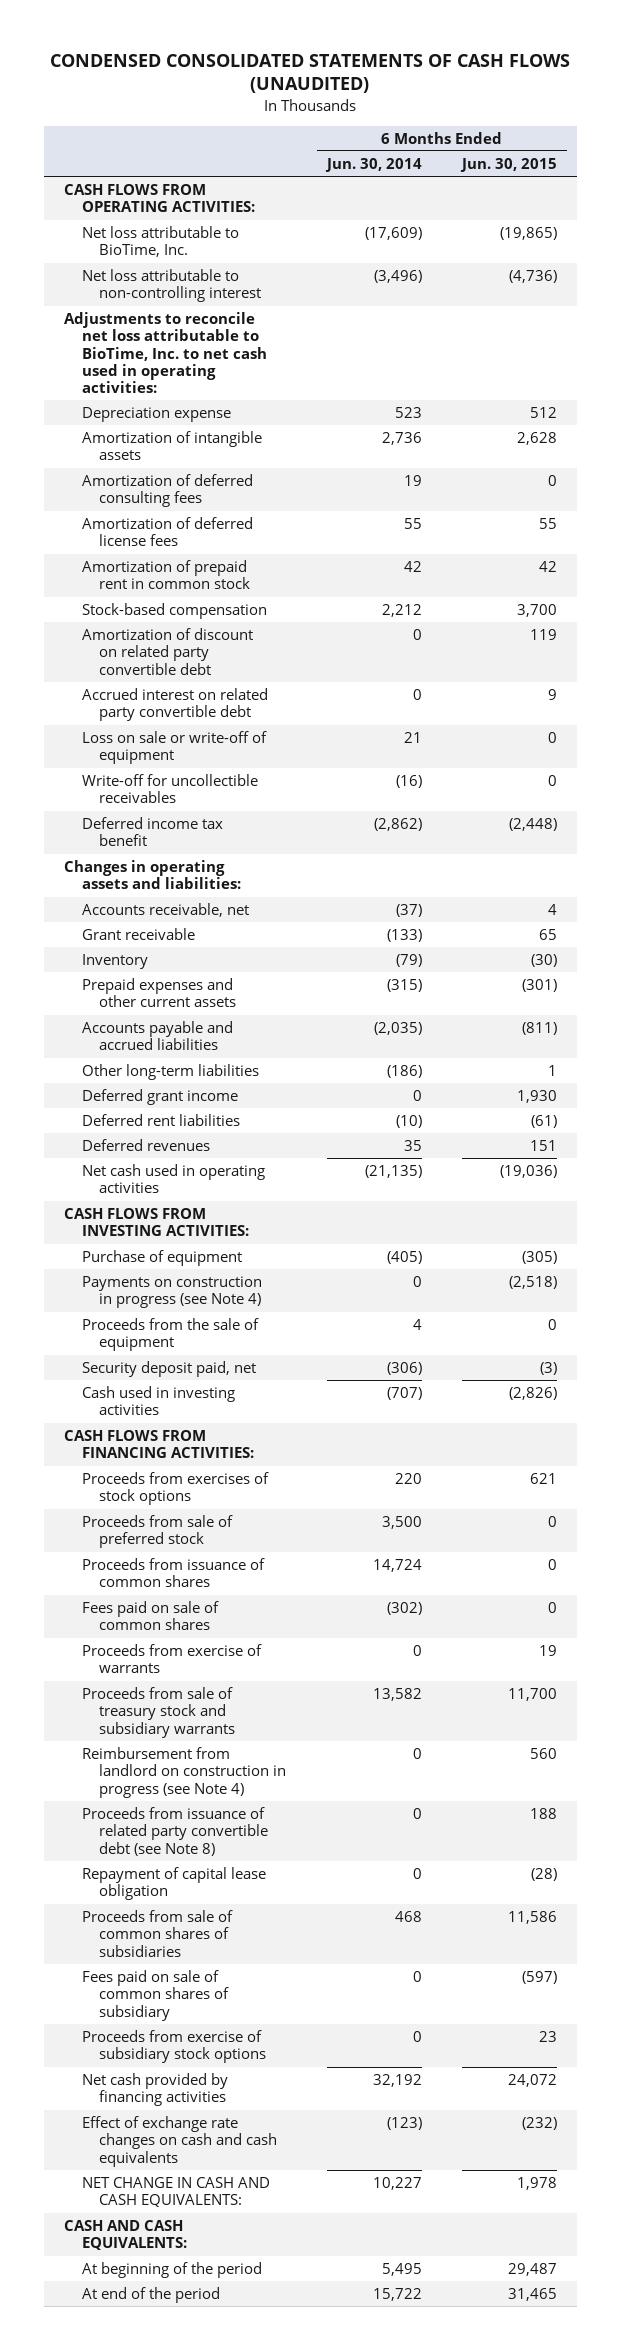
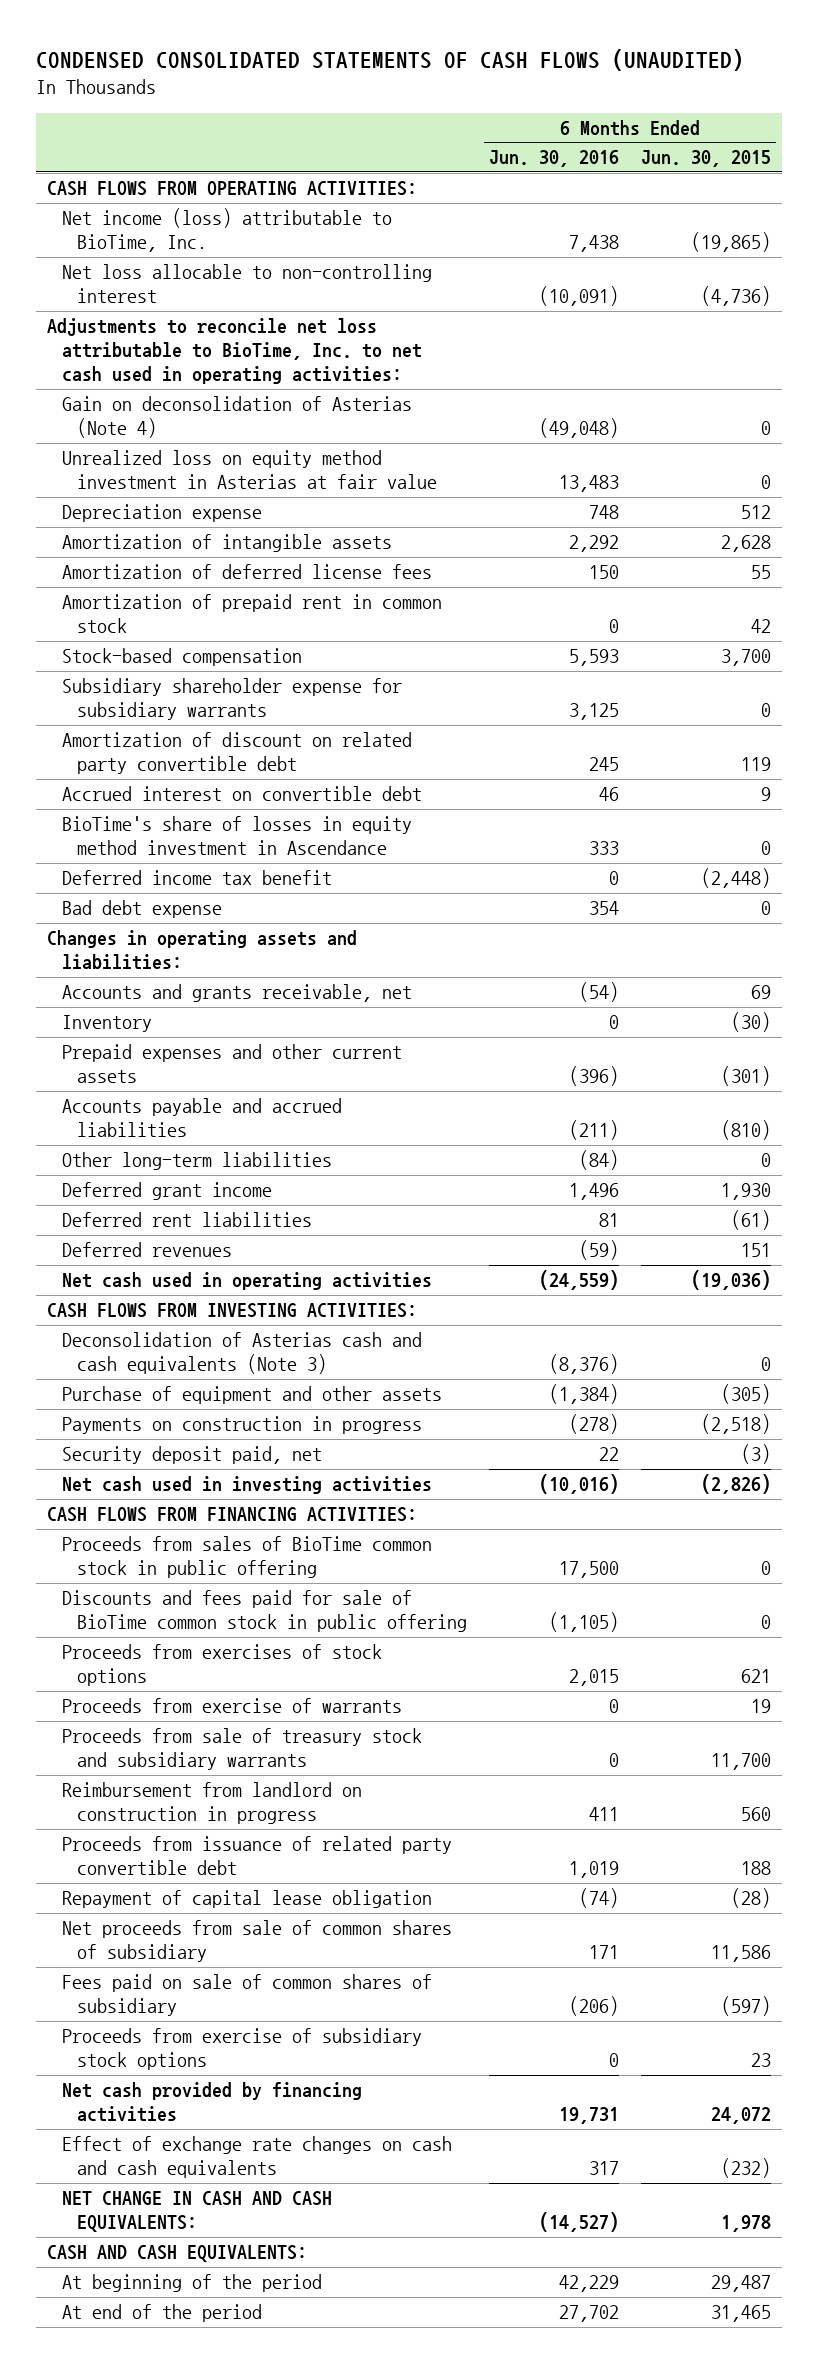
- | 6 Months Ended Jun. 30, 2014 | 6 Months Ended Jun. 30, 2015
+ | 6 Months Ended Jun. 30, 2016 | 6 Months Ended Jun. 30, 2015
- Net loss attributable to BioTime, Inc. | (17,609) | (19,865)
- Net loss attributable to non-controlling interest | (3,496) | (4,736)
+ Net income (loss) attributable to BioTime, Inc. | 7,438 | (19,865)
+ Net loss allocable to non-controlling interest | (10,091) | (4,736)
+ Gain on deconsolidation of Asterias (Note 4) | (49,048) | 0
+ Unrealized loss on equity method investment in Asterias at fair value | 13,483 | 0
- Amortization of deferred consulting fees | 19 | 0
+ Subsidiary shareholder expense for subsidiary warrants | 3,125 | 0
- Accrued interest on related party convertible debt | 0 | 9
- Loss on sale or write-off of equipment | 21 | 0
- Write-off for uncollectible receivables | (16) | 0
+ Accrued interest on convertible debt | 46 | 9
+ BioTime's share of losses in equity method investment in Ascendance | 333 | 0
+ Bad debt expense | 354 | 0
- Accounts receivable, net | (37) | 4
- Grant receivable | (133) | 65
+ Accounts and grants receivable, net | (54) | 69
- Accounts payable and accrued liabilities | (2,035) | (811)
- Other long-term liabilities | (186) | 1
+ Accounts payable and accrued liabilities | (211) | (810)
+ Other long-term liabilities | (84) | 0
- Purchase of equipment | (405) | (305)
- Payments on construction in progress (see Note 4) | 0 | (2,518)
- Proceeds from the sale of equipment | 4 | 0
+ Deconsolidation of Asterias cash and cash equivalents (Note 3) | (8,376) | 0
+ Purchase of equipment and other assets | (1,384) | (305)
+ Payments on construction in progress | (278) | (2,518)
- Cash used in investing activities | (707) | (2,826)
+ Net cash used in investing activities | (10,016) | (2,826)
+ Proceeds from sales of BioTime common stock in public offering | 17,500 | 0
+ Discounts and fees paid for sale of BioTime common stock in public offering | (1,105) | 0
- Proceeds from sale of preferred stock | 3,500 | 0
- Proceeds from issuance of common shares | 14,724 | 0
- Fees paid on sale of common shares | (302) | 0
- Reimbursement from landlord on construction in progress (see Note 4) | 0 | 560
- Proceeds from issuance of related party convertible debt (see Note 8) | 0 | 188
+ Reimbursement from landlord on construction in progress | 411 | 560
+ Proceeds from issuance of related party convertible debt | 1,019 | 188
- Proceeds from sale of common shares of subsidiaries | 468 | 11,586
+ Net proceeds from sale of common shares of subsidiary | 171 | 11,586

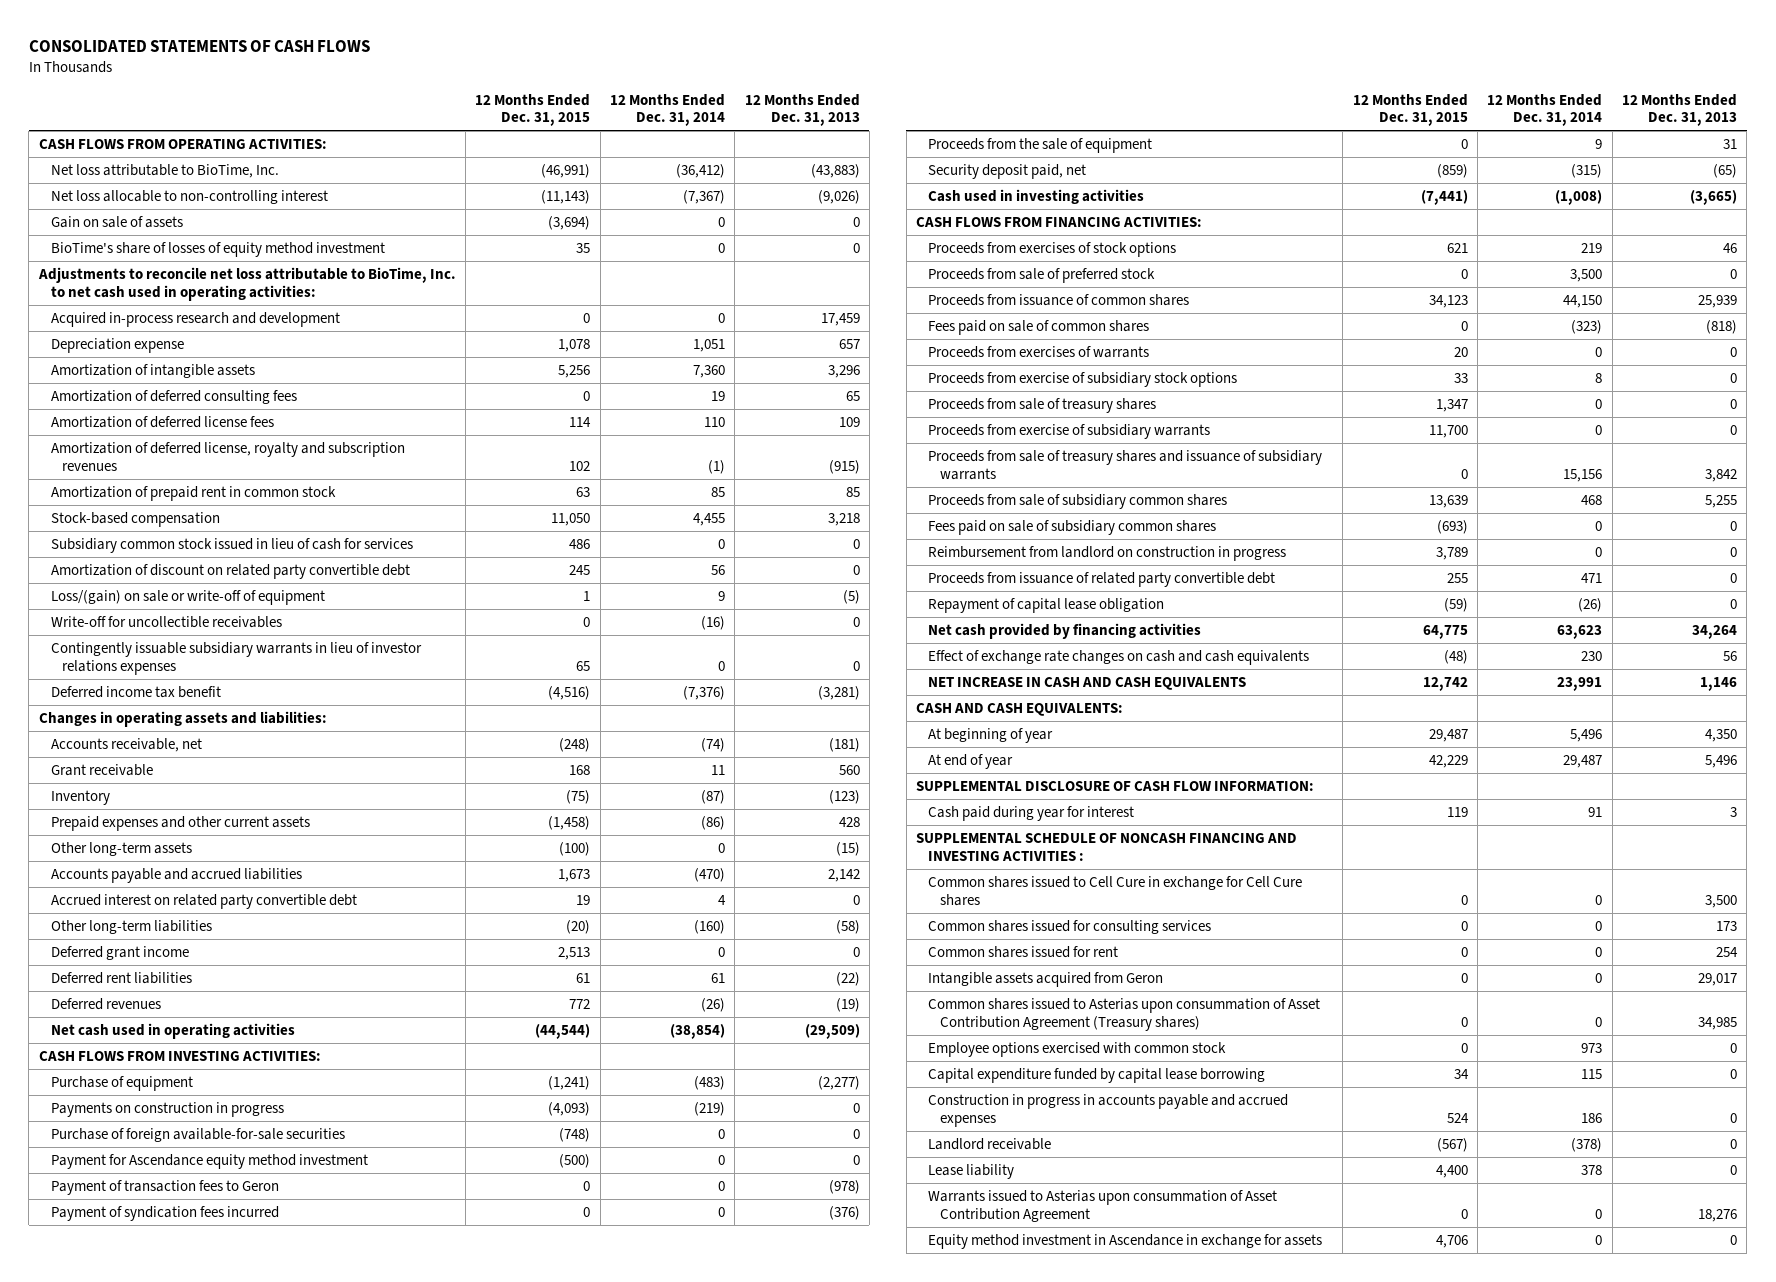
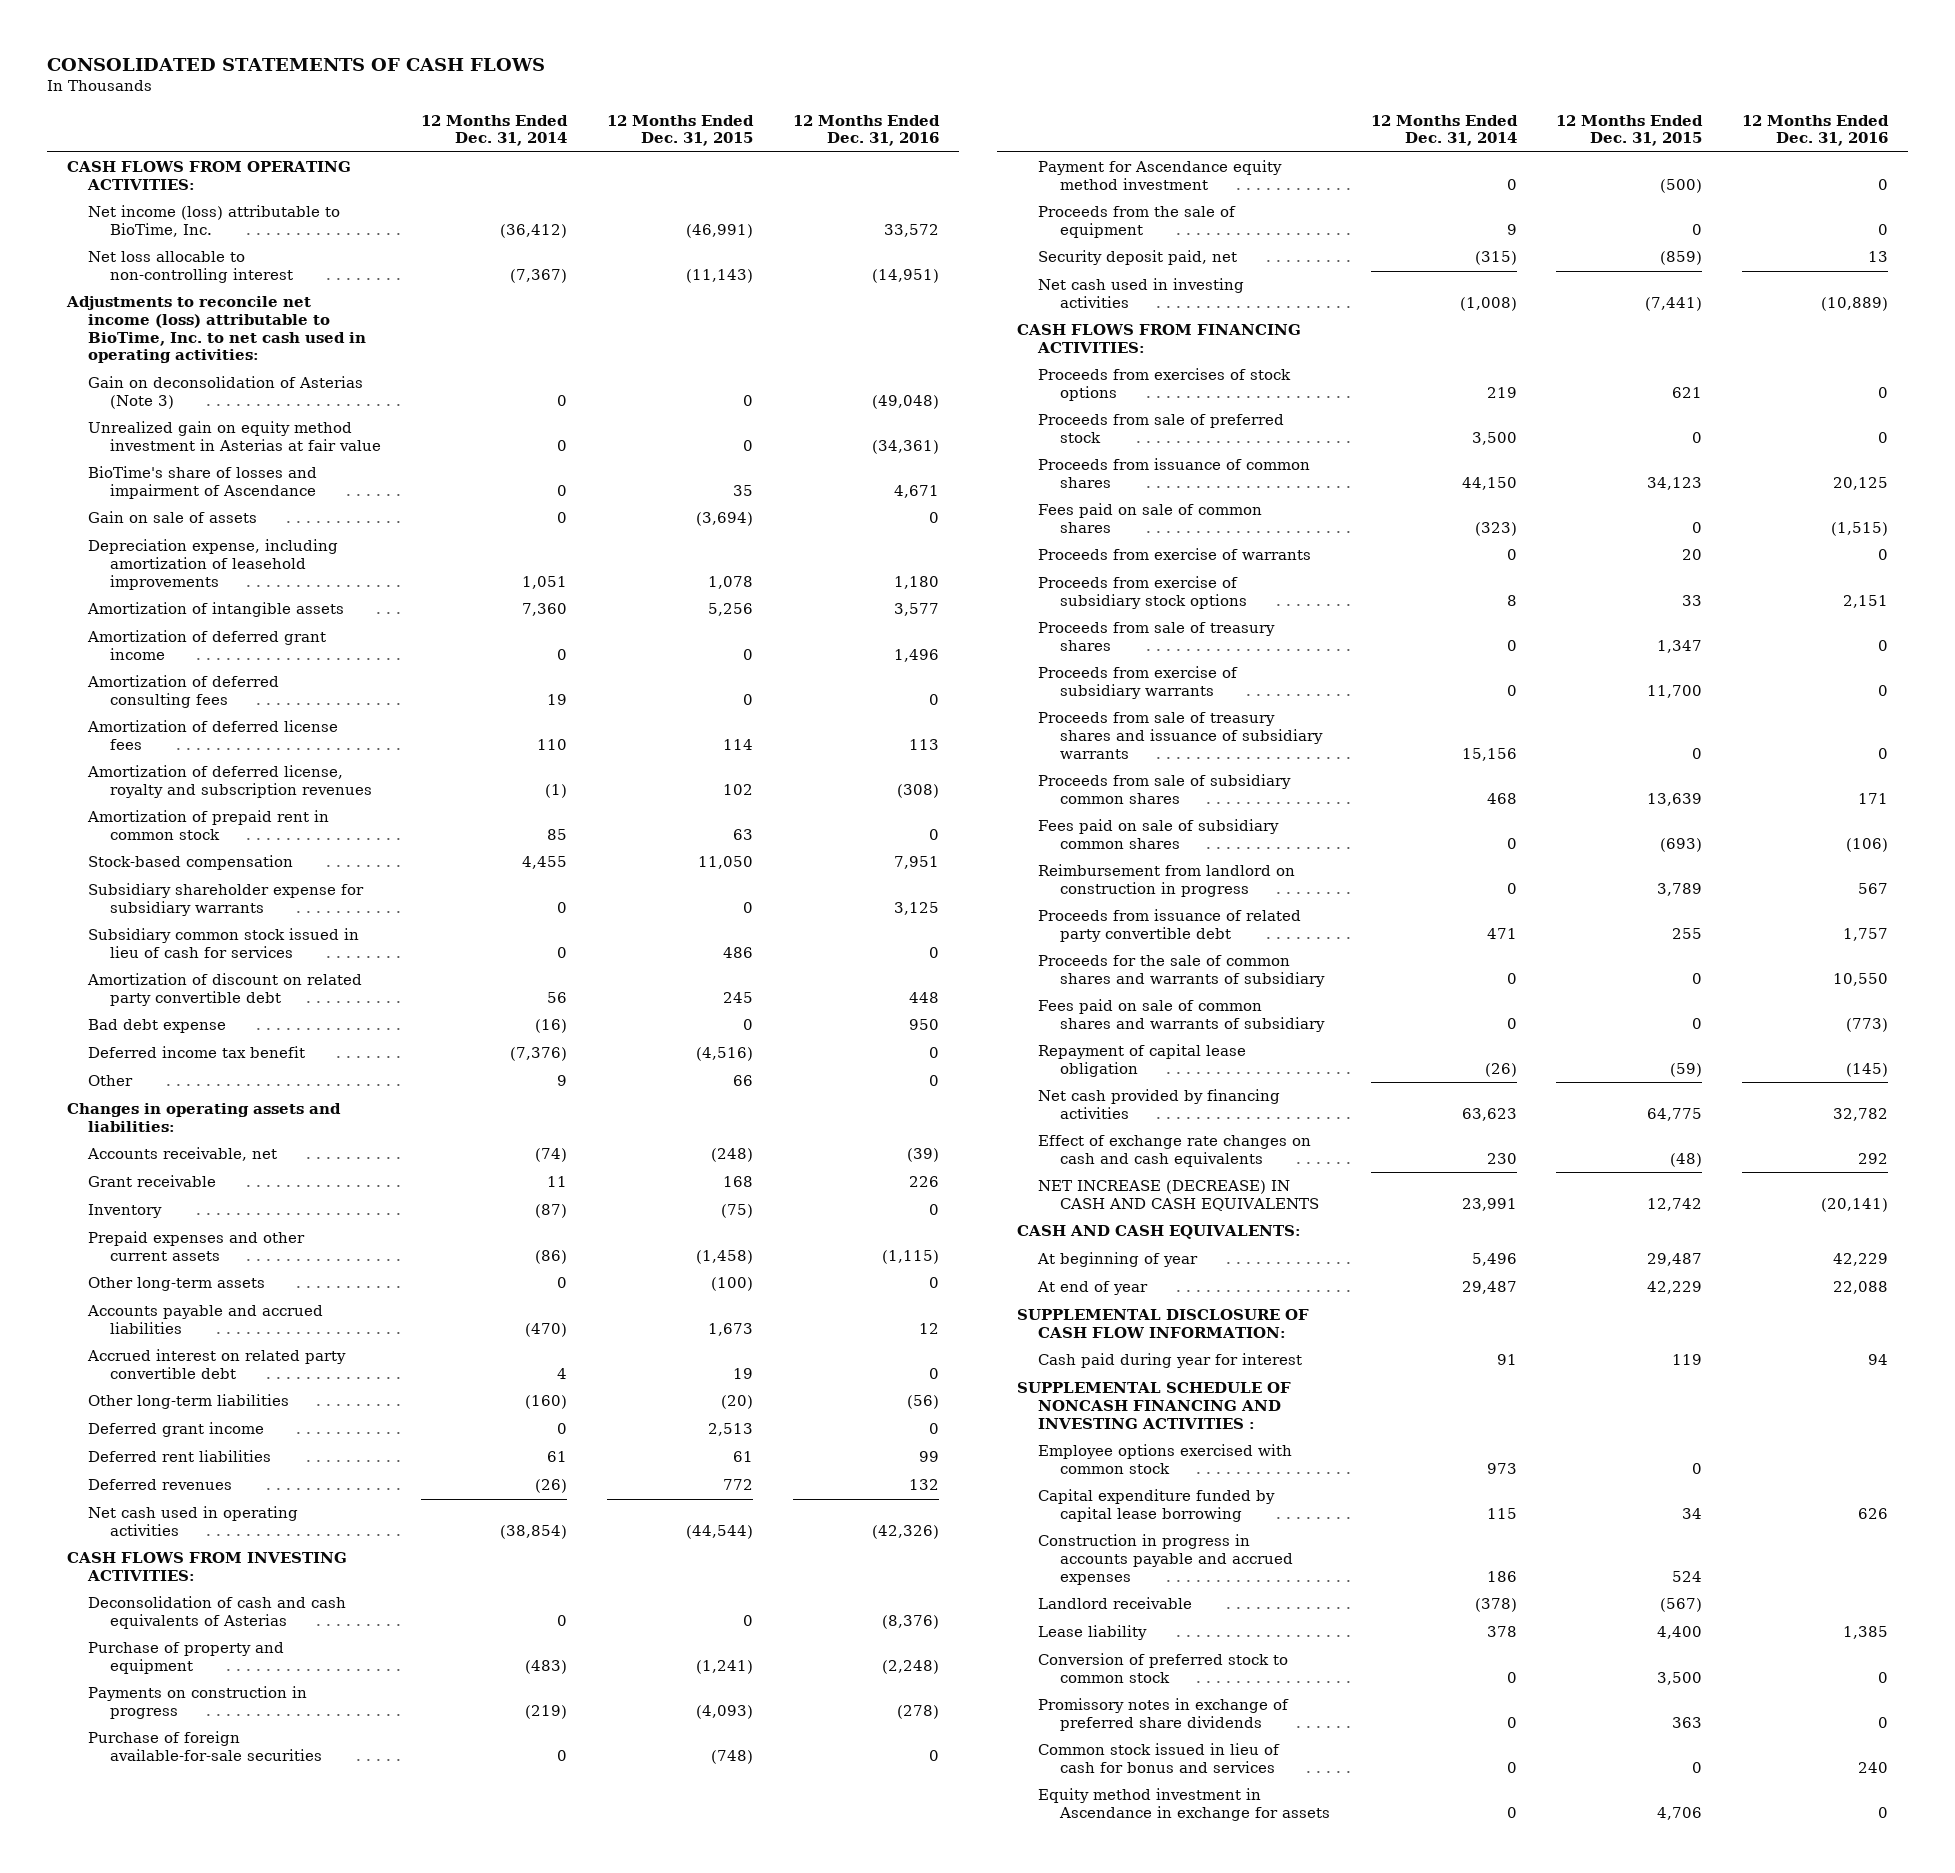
- | 12 Months Ended Dec. 31, 2015 | 12 Months Ended Dec. 31, 2014 | 12 Months Ended Dec. 31, 2013
+ | 12 Months Ended Dec. 31, 2014 | 12 Months Ended Dec. 31, 2015 | 12 Months Ended Dec. 31, 2016
- Net loss attributable to BioTime, Inc. | (46,991) | (36,412) | (43,883)
+ Net income (loss) attributable to BioTime, Inc. | (36,412) | (46,991) | 33,572
+ Adjustments to reconcile net income (loss) attributable to BioTime, Inc. to net cash used in operating activities:
+ Gain on deconsolidation of Asterias (Note 3) | 0 | 0 | (49,048)
+ Unrealized gain on equity method investment in Asterias at fair value | 0 | 0 | (34,361)
+ BioTime's share of losses and impairment of Ascendance | 0 | 35 | 4,671
- BioTime's share of losses of equity method investment | 35 | 0 | 0
- Adjustments to reconcile net loss attributable to BioTime, Inc. to net cash used in operating activities:
- Acquired in-process research and development | 0 | 0 | 17,459
- Depreciation expense | 1,078 | 1,051 | 657
+ Depreciation expense, including amortization of leasehold improvements | 1,051 | 1,078 | 1,180
+ Amortization of deferred grant income | 0 | 0 | 1,496
+ Subsidiary shareholder expense for subsidiary warrants | 0 | 0 | 3,125
- Loss/(gain) on sale or write-off of equipment | 1 | 9 | (5)
- Write-off for uncollectible receivables | 0 | (16) | 0
- Contingently issuable subsidiary warrants in lieu of investor relations expenses | 65 | 0 | 0
+ Bad debt expense | (16) | 0 | 950
+ Other | 9 | 66 | 0
- Purchase of equipment | (1,241) | (483) | (2,277)
+ Deconsolidation of cash and cash equivalents of Asterias | 0 | 0 | (8,376)
+ Purchase of property and equipment | (483) | (1,241) | (2,248)
- Payment of transaction fees to Geron | 0 | 0 | (978)
- Payment of syndication fees incurred | 0 | 0 | (376)
- Cash used in investing activities | (7,441) | (1,008) | (3,665)
+ Net cash used in investing activities | (1,008) | (7,441) | (10,889)
- Proceeds from exercises of warrants | 20 | 0 | 0
+ Proceeds from exercise of warrants | 0 | 20 | 0
+ Proceeds for the sale of common shares and warrants of subsidiary | 0 | 0 | 10,550
+ Fees paid on sale of common shares and warrants of subsidiary | 0 | 0 | (773)
- NET INCREASE IN CASH AND CASH EQUIVALENTS | 12,742 | 23,991 | 1,146
+ NET INCREASE (DECREASE) IN CASH AND CASH EQUIVALENTS | 23,991 | 12,742 | (20,141)
- Common shares issued to Cell Cure in exchange for Cell Cure shares | 0 | 0 | 3,500
- Common shares issued for consulting services | 0 | 0 | 173
- Common shares issued for rent | 0 | 0 | 254
- Intangible assets acquired from Geron | 0 | 0 | 29,017
- Common shares issued to Asterias upon consummation of Asset Contribution Agreement (Treasury shares) | 0 | 0 | 34,985
- Warrants issued to Asterias upon consummation of Asset Contribution Agreement | 0 | 0 | 18,276
+ Conversion of preferred stock to common stock | 0 | 3,500 | 0
+ Promissory notes in exchange of preferred share dividends | 0 | 363 | 0
+ Common stock issued in lieu of cash for bonus and services | 0 | 0 | 240

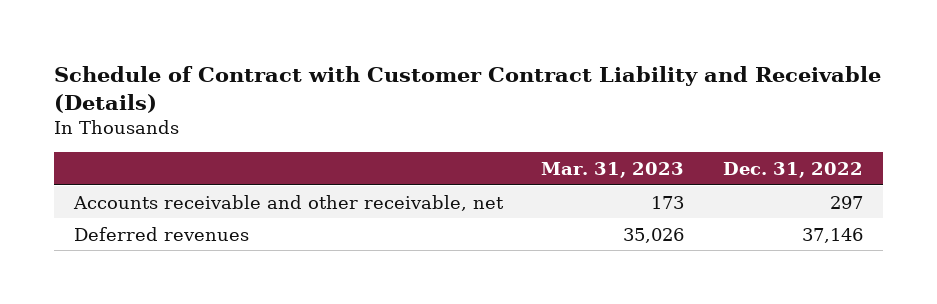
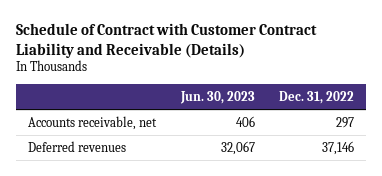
- | Mar. 31, 2023 | Dec. 31, 2022
+ | Jun. 30, 2023 | Dec. 31, 2022
- Accounts receivable and other receivable, net | 173 | 297
+ Accounts receivable, net | 406 | 297

